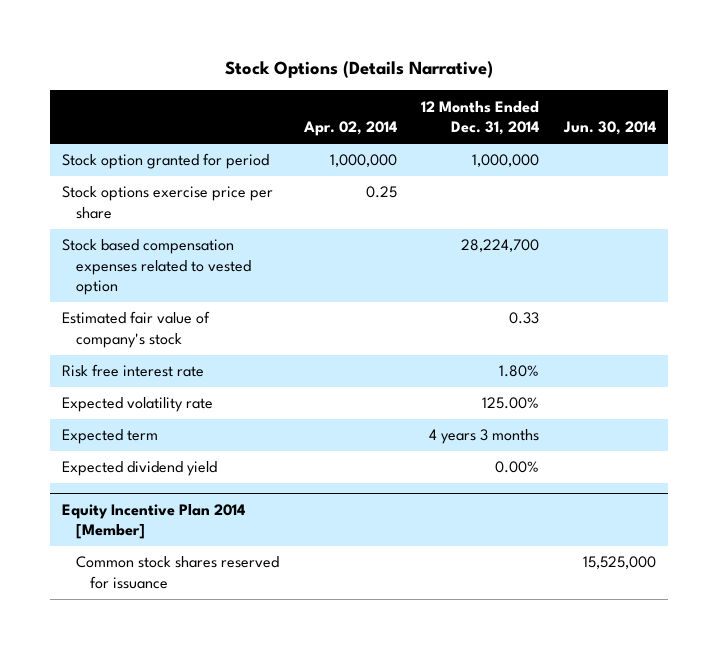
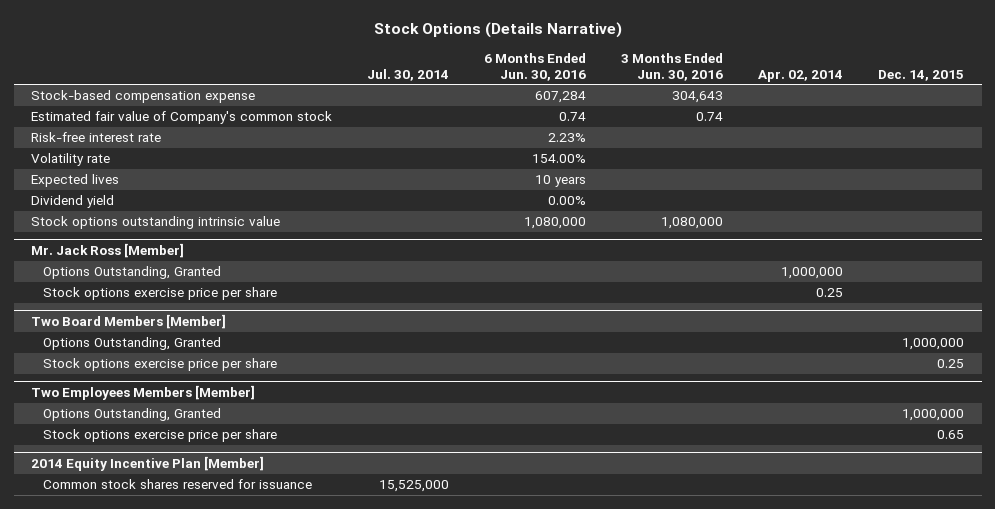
- | Apr. 02, 2014 | 12 Months Ended Dec. 31, 2014 | Jun. 30, 2014
+ | Jul. 30, 2014 | 6 Months Ended Jun. 30, 2016 | 3 Months Ended Jun. 30, 2016 | Apr. 02, 2014 | Dec. 14, 2015
- Stock option granted for period | 1,000,000 | 1,000,000 |
- Stock options exercise price per share | 0.25 | |
- Stock based compensation expenses related to vested option | | 28,224,700 |
- Estimated fair value of company's stock | | 0.33 |
- Risk free interest rate | | 1.80% |
- Expected volatility rate | | 125.00% |
- Expected term | | 4 years 3 months |
- Expected dividend yield | | 0.00% |
- Equity Incentive Plan 2014 [Member]
+ Stock-based compensation expense | | 607,284 | 304,643 | |
+ Estimated fair value of Company's common stock | | 0.74 | 0.74 | |
+ Risk-free interest rate | | 2.23% | | |
+ Volatility rate | | 154.00% | | |
+ Expected lives | | 10 years | | |
+ Dividend yield | | 0.00% | | |
+ Stock options outstanding intrinsic value | | 1,080,000 | 1,080,000 | |
+ Mr. Jack Ross [Member]
+ Options Outstanding, Granted | | | | 1,000,000 |
+ Stock options exercise price per share | | | | 0.25 |
+ Two Board Members [Member]
+ Options Outstanding, Granted | | | | | 1,000,000
+ Stock options exercise price per share | | | | | 0.25
+ Two Employees Members [Member]
+ Options Outstanding, Granted | | | | | 1,000,000
+ Stock options exercise price per share | | | | | 0.65
+ 2014 Equity Incentive Plan [Member]

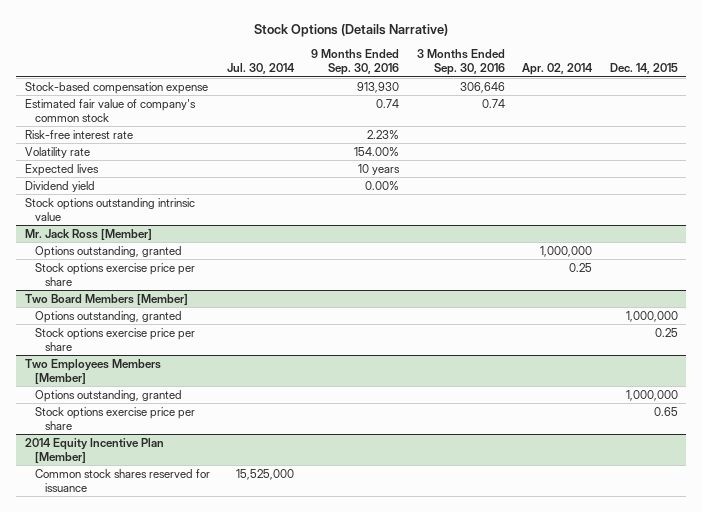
- | Jul. 30, 2014 | 6 Months Ended Jun. 30, 2016 | 3 Months Ended Jun. 30, 2016 | Apr. 02, 2014 | Dec. 14, 2015
+ | Jul. 30, 2014 | 9 Months Ended Sep. 30, 2016 | 3 Months Ended Sep. 30, 2016 | Apr. 02, 2014 | Dec. 14, 2015
- Estimated fair value of Company's common stock | | 0.74 | 0.74 | |
+ Estimated fair value of company's common stock | | 0.74 | 0.74 | |
@ Mr. Jack Ross [Member]
- Options Outstanding, Granted | | | | 1,000,000 |
+ Options outstanding, granted | | | | 1,000,000 |
@ Two Board Members [Member]
- Options Outstanding, Granted | | | | | 1,000,000
+ Options outstanding, granted | | | | | 1,000,000
@ Two Employees Members [Member]
- Options Outstanding, Granted | | | | | 1,000,000
+ Options outstanding, granted | | | | | 1,000,000

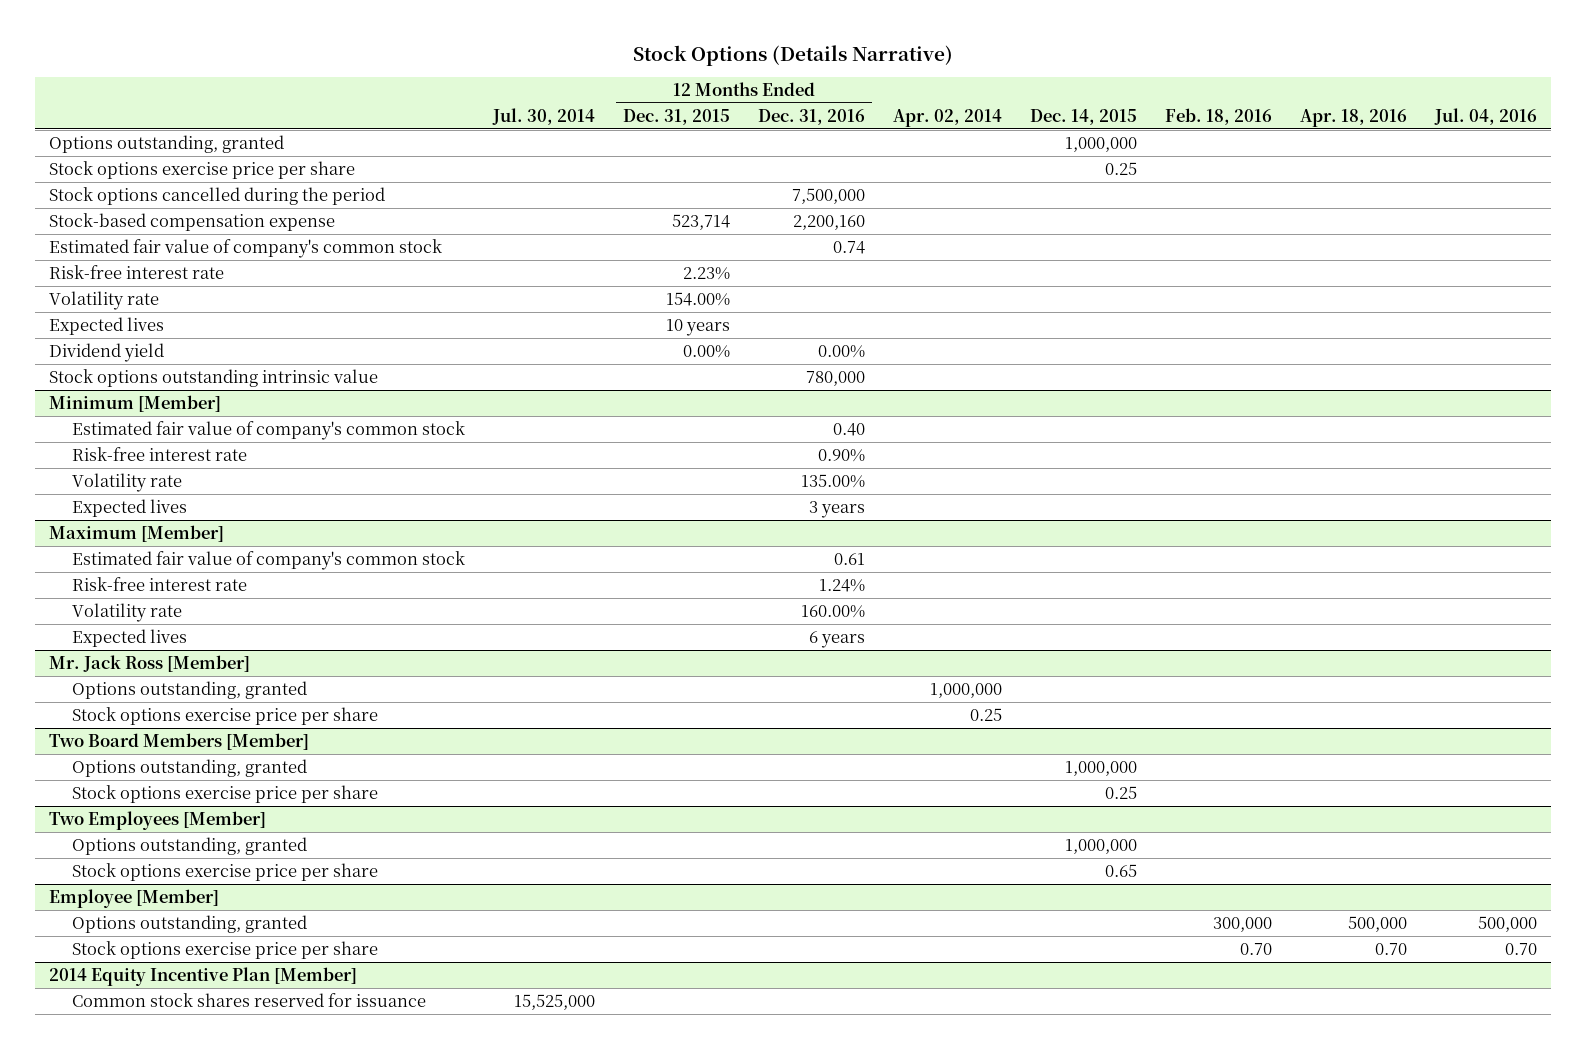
- | Jul. 30, 2014 | 9 Months Ended Sep. 30, 2016 | 3 Months Ended Sep. 30, 2016 | Apr. 02, 2014 | Dec. 14, 2015
+ | Jul. 30, 2014 | 12 Months Ended Dec. 31, 2015 | 12 Months Ended Dec. 31, 2016 | Apr. 02, 2014 | Dec. 14, 2015 | Feb. 18, 2016 | Apr. 18, 2016 | Jul. 04, 2016
+ Options outstanding, granted | | | | | 1,000,000 | | |
+ Stock options exercise price per share | | | | | 0.25 | | |
+ Stock options cancelled during the period | | | 7,500,000 | | | | |
+ Minimum [Member]
+ Estimated fair value of company's common stock | | | 0.40 | | | | |
+ Risk-free interest rate | | | 0.90% | | | | |
+ Volatility rate | | | 135.00% | | | | |
+ Expected lives | | | 3 years | | | | |
+ Maximum [Member]
+ Estimated fair value of company's common stock | | | 0.61 | | | | |
+ Risk-free interest rate | | | 1.24% | | | | |
+ Volatility rate | | | 160.00% | | | | |
+ Expected lives | | | 6 years | | | | |
- Two Employees Members [Member]
+ Two Employees [Member]
+ Employee [Member]
+ Options outstanding, granted | | | | | | 300,000 | 500,000 | 500,000
+ Stock options exercise price per share | | | | | | 0.70 | 0.70 | 0.70

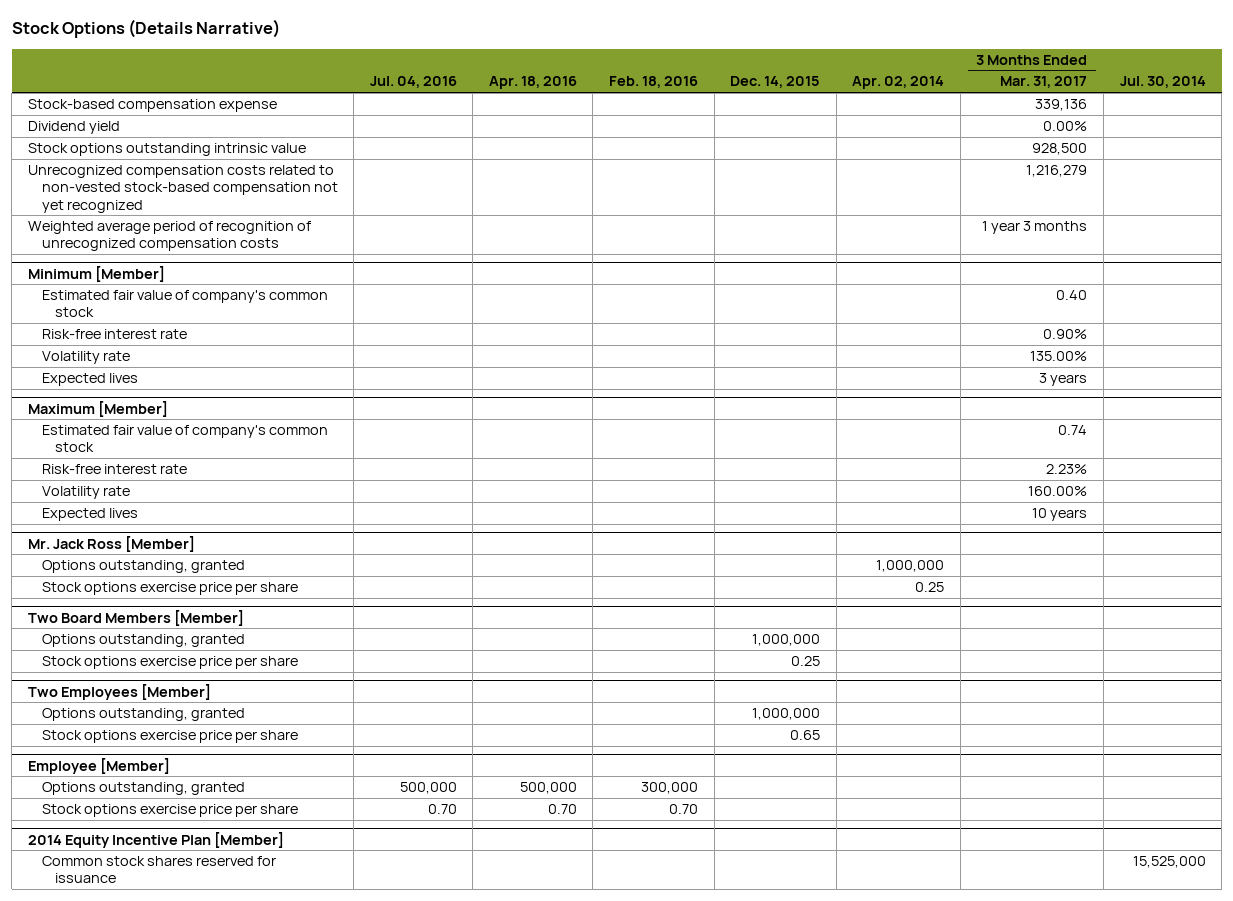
- | Jul. 30, 2014 | 12 Months Ended Dec. 31, 2015 | 12 Months Ended Dec. 31, 2016 | Apr. 02, 2014 | Dec. 14, 2015 | Feb. 18, 2016 | Apr. 18, 2016 | Jul. 04, 2016
+ | Jul. 04, 2016 | Apr. 18, 2016 | Feb. 18, 2016 | Dec. 14, 2015 | Apr. 02, 2014 | 3 Months Ended Mar. 31, 2017 | Jul. 30, 2014
- Options outstanding, granted | | | | | 1,000,000 | | |
- Stock options exercise price per share | | | | | 0.25 | | |
- Stock options cancelled during the period | | | 7,500,000 | | | | |
- Estimated fair value of company's common stock | | | 0.74 | | | | |
- Risk-free interest rate | | 2.23% | | | | | |
- Volatility rate | | 154.00% | | | | | |
- Expected lives | | 10 years | | | | | |
+ Unrecognized compensation costs related to non-vested stock-based compensation not yet recognized | | | | | | 1,216,279 |
+ Weighted average period of recognition of unrecognized compensation costs | | | | | | 1 year 3 months |

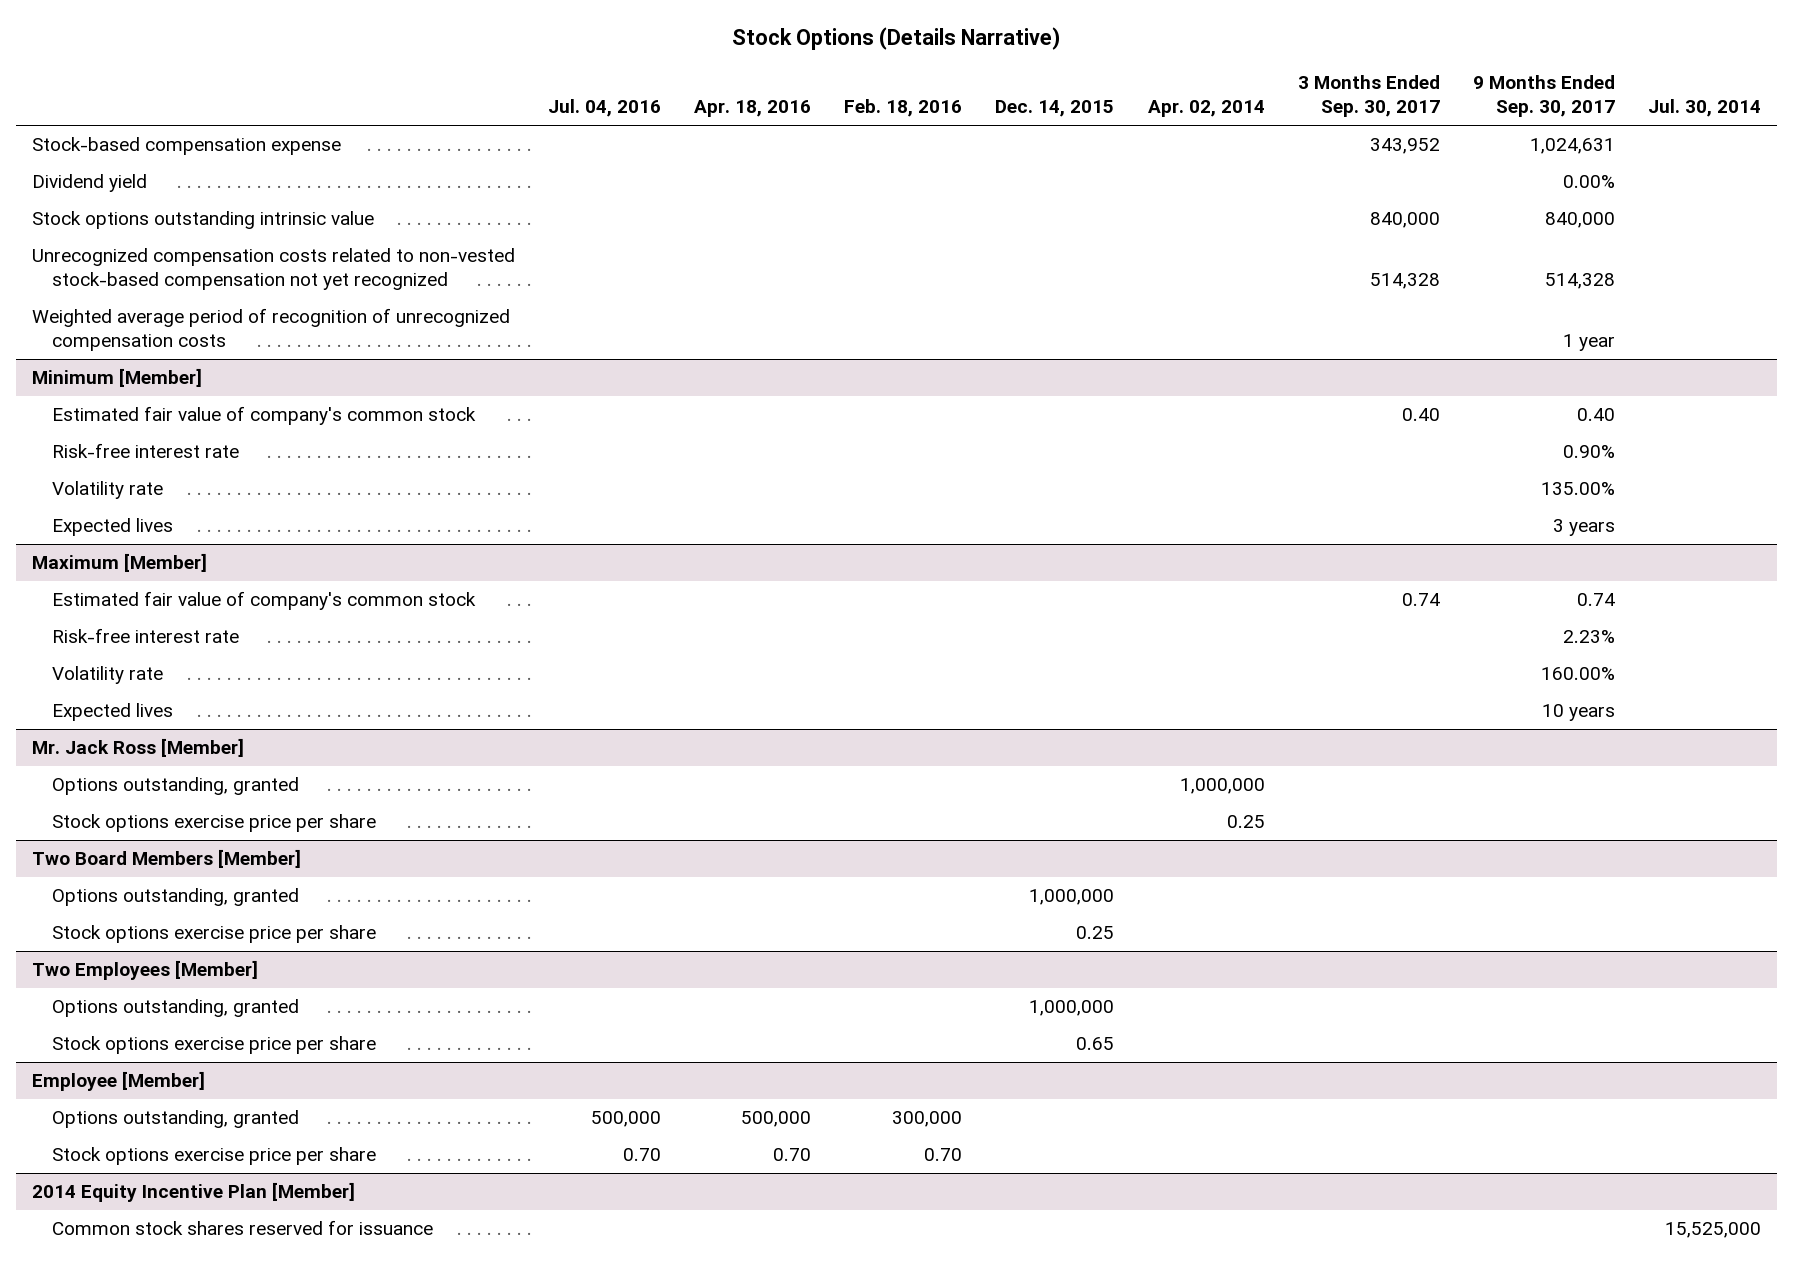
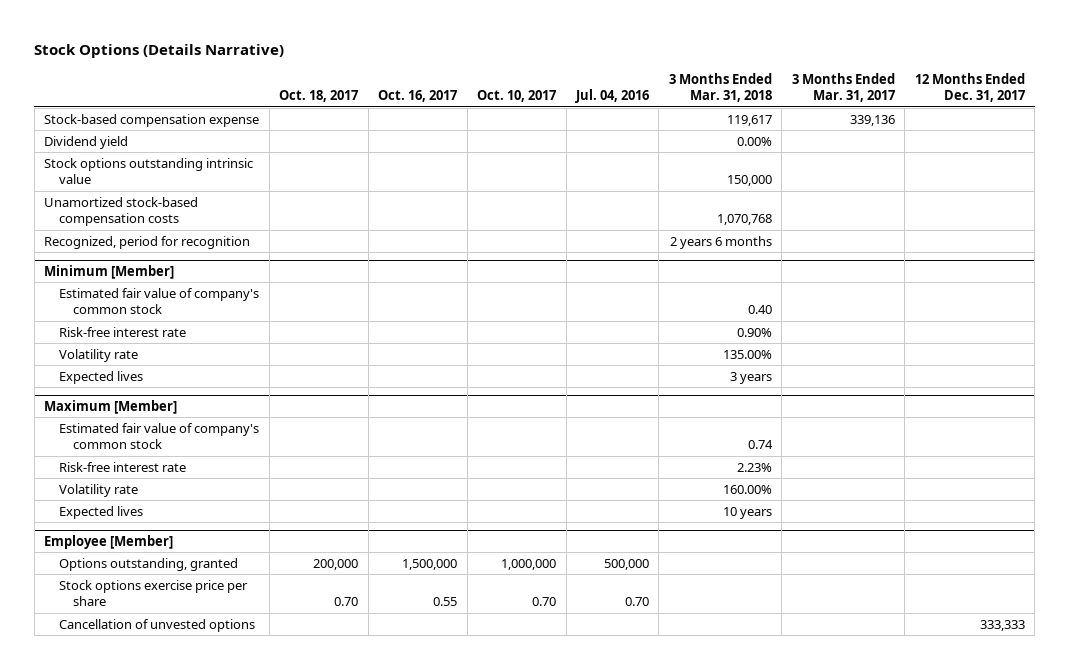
- | Jul. 04, 2016 | Apr. 18, 2016 | Feb. 18, 2016 | Dec. 14, 2015 | Apr. 02, 2014 | 3 Months Ended Sep. 30, 2017 | 9 Months Ended Sep. 30, 2017 | Jul. 30, 2014
+ | Oct. 18, 2017 | Oct. 16, 2017 | Oct. 10, 2017 | Jul. 04, 2016 | 3 Months Ended Mar. 31, 2018 | 3 Months Ended Mar. 31, 2017 | 12 Months Ended Dec. 31, 2017
- Unrecognized compensation costs related to non-vested stock-based compensation not yet recognized | | | | | | 514,328 | 514,328 |
- Weighted average period of recognition of unrecognized compensation costs | | | | | | | 1 year |
+ Unamortized stock-based compensation costs | | | | | 1,070,768 | |
+ Recognized, period for recognition | | | | | 2 years 6 months | |
- Mr. Jack Ross [Member]
- Options outstanding, granted | | | | | 1,000,000 | | |
- Stock options exercise price per share | | | | | 0.25 | | |
- Two Board Members [Member]
- Options outstanding, granted | | | | 1,000,000 | | | |
- Stock options exercise price per share | | | | 0.25 | | | |
- Two Employees [Member]
- Options outstanding, granted | | | | 1,000,000 | | | |
- Stock options exercise price per share | | | | 0.65 | | | |
- 2014 Equity Incentive Plan [Member]
- Common stock shares reserved for issuance | | | | | | | | 15,525,000
@ Employee [Member]
+ Cancellation of unvested options | | | | | | | 333,333

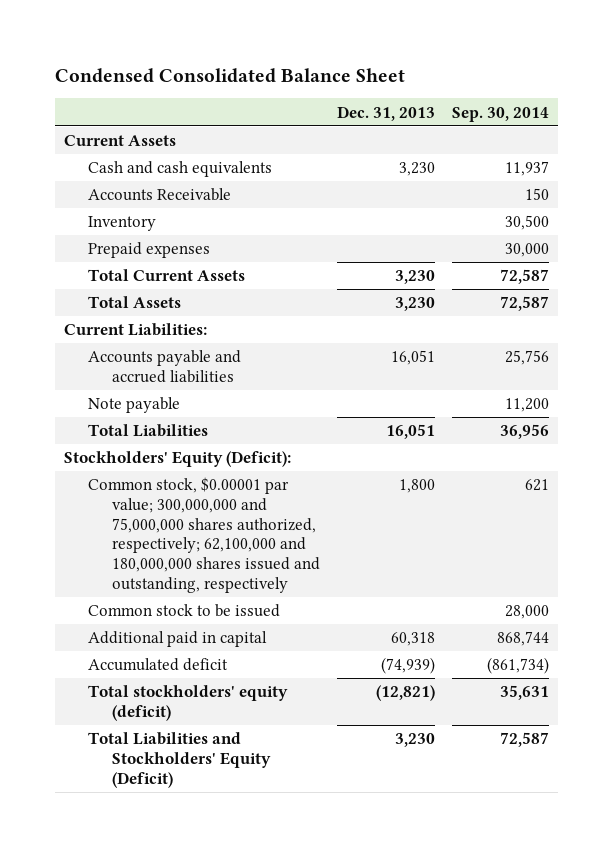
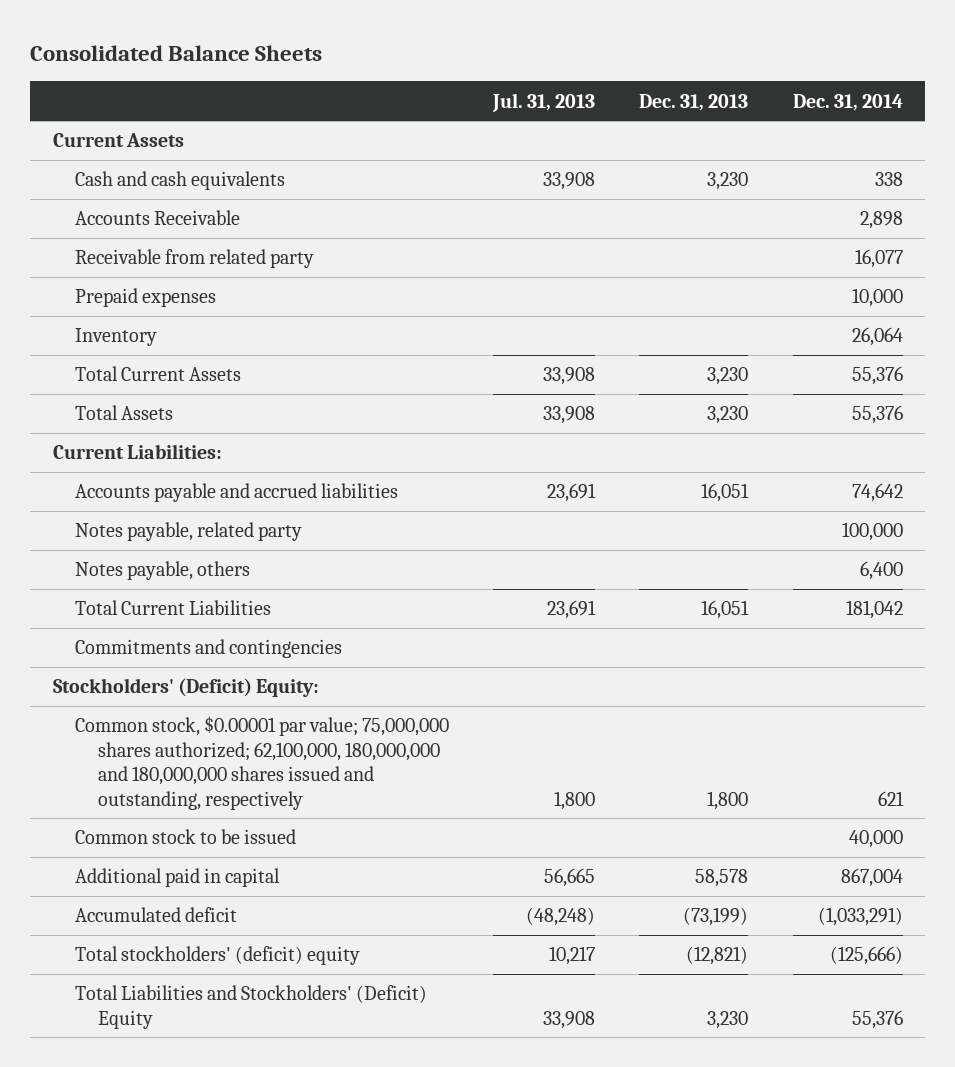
- Condensed Consolidated Balance Sheet
+ Consolidated Balance Sheets
- | Dec. 31, 2013 | Sep. 30, 2014
+ | Jul. 31, 2013 | Dec. 31, 2013 | Dec. 31, 2014
+ Receivable from related party | | | 16,077
moved down: Inventory | | | 26,064
- Note payable | | 11,200
- Total Liabilities | 16,051 | 36,956
- Stockholders' Equity (Deficit):
- Common stock, $0.00001 par value; 300,000,000 and 75,000,000 shares authorized, respectively; 62,100,000 and 180,000,000 shares issued and outstanding, respectively | 1,800 | 621
+ Notes payable, related party | | | 100,000
+ Notes payable, others | | | 6,400
+ Total Current Liabilities | 23,691 | 16,051 | 181,042
+ Commitments and contingencies
+ Stockholders' (Deficit) Equity:
+ Common stock, $0.00001 par value; 75,000,000 shares authorized; 62,100,000, 180,000,000 and 180,000,000 shares issued and outstanding, respectively | 1,800 | 1,800 | 621
- Additional paid in capital | 60,318 | 868,744
- Accumulated deficit | (74,939) | (861,734)
- Total stockholders' equity (deficit) | (12,821) | 35,631
- Total Liabilities and Stockholders' Equity (Deficit) | 3,230 | 72,587
+ Additional paid in capital | 56,665 | 58,578 | 867,004
+ Accumulated deficit | (48,248) | (73,199) | (1,033,291)
+ Total stockholders' (deficit) equity | 10,217 | (12,821) | (125,666)
+ Total Liabilities and Stockholders' (Deficit) Equity | 33,908 | 3,230 | 55,376

